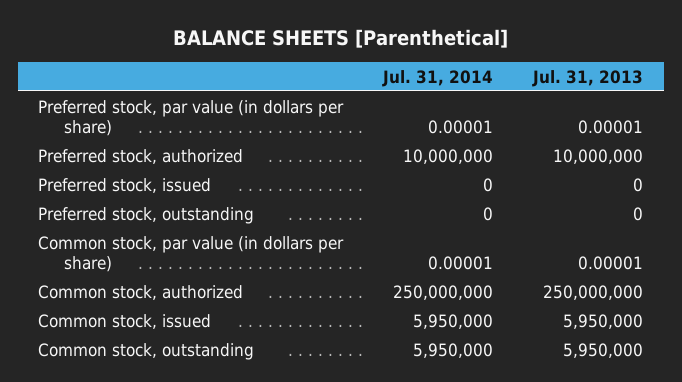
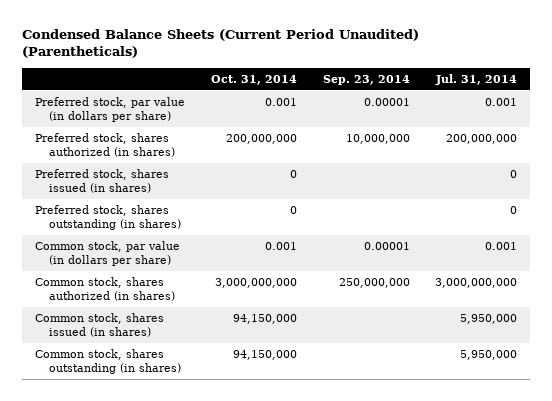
- BALANCE SHEETS [Parenthetical]
+ Condensed Balance Sheets (Current Period Unaudited) (Parentheticals)
- | Jul. 31, 2014 | Jul. 31, 2013
+ | Oct. 31, 2014 | Sep. 23, 2014 | Jul. 31, 2014
- Preferred stock, par value (in dollars per share) | 0.00001 | 0.00001
- Preferred stock, authorized | 10,000,000 | 10,000,000
- Preferred stock, issued | 0 | 0
- Preferred stock, outstanding | 0 | 0
- Common stock, par value (in dollars per share) | 0.00001 | 0.00001
- Common stock, authorized | 250,000,000 | 250,000,000
- Common stock, issued | 5,950,000 | 5,950,000
- Common stock, outstanding | 5,950,000 | 5,950,000
+ Preferred stock, par value (in dollars per share) | 0.001 | 0.00001 | 0.001
+ Preferred stock, shares authorized (in shares) | 200,000,000 | 10,000,000 | 200,000,000
+ Preferred stock, shares issued (in shares) | 0 | | 0
+ Preferred stock, shares outstanding (in shares) | 0 | | 0
+ Common stock, par value (in dollars per share) | 0.001 | 0.00001 | 0.001
+ Common stock, shares authorized (in shares) | 3,000,000,000 | 250,000,000 | 3,000,000,000
+ Common stock, shares issued (in shares) | 94,150,000 | | 5,950,000
+ Common stock, shares outstanding (in shares) | 94,150,000 | | 5,950,000

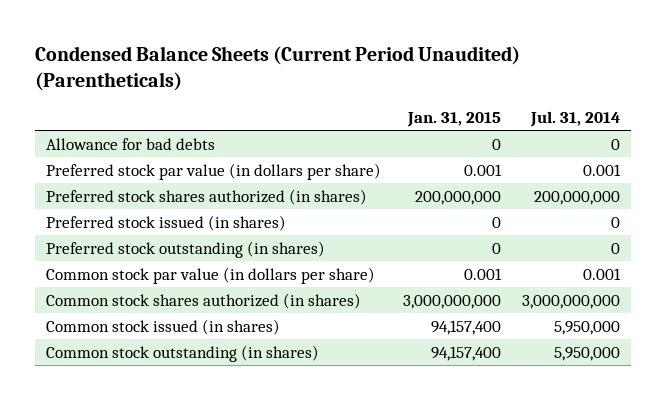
- | Oct. 31, 2014 | Sep. 23, 2014 | Jul. 31, 2014
+ | Jan. 31, 2015 | Jul. 31, 2014
- Preferred stock, par value (in dollars per share) | 0.001 | 0.00001 | 0.001
- Preferred stock, shares authorized (in shares) | 200,000,000 | 10,000,000 | 200,000,000
- Preferred stock, shares issued (in shares) | 0 | | 0
- Preferred stock, shares outstanding (in shares) | 0 | | 0
- Common stock, par value (in dollars per share) | 0.001 | 0.00001 | 0.001
- Common stock, shares authorized (in shares) | 3,000,000,000 | 250,000,000 | 3,000,000,000
- Common stock, shares issued (in shares) | 94,150,000 | | 5,950,000
- Common stock, shares outstanding (in shares) | 94,150,000 | | 5,950,000
+ Allowance for bad debts | 0 | 0
+ Preferred stock par value (in dollars per share) | 0.001 | 0.001
+ Preferred stock shares authorized (in shares) | 200,000,000 | 200,000,000
+ Preferred stock issued (in shares) | 0 | 0
+ Preferred stock outstanding (in shares) | 0 | 0
+ Common stock par value (in dollars per share) | 0.001 | 0.001
+ Common stock shares authorized (in shares) | 3,000,000,000 | 3,000,000,000
+ Common stock issued (in shares) | 94,157,400 | 5,950,000
+ Common stock outstanding (in shares) | 94,157,400 | 5,950,000

